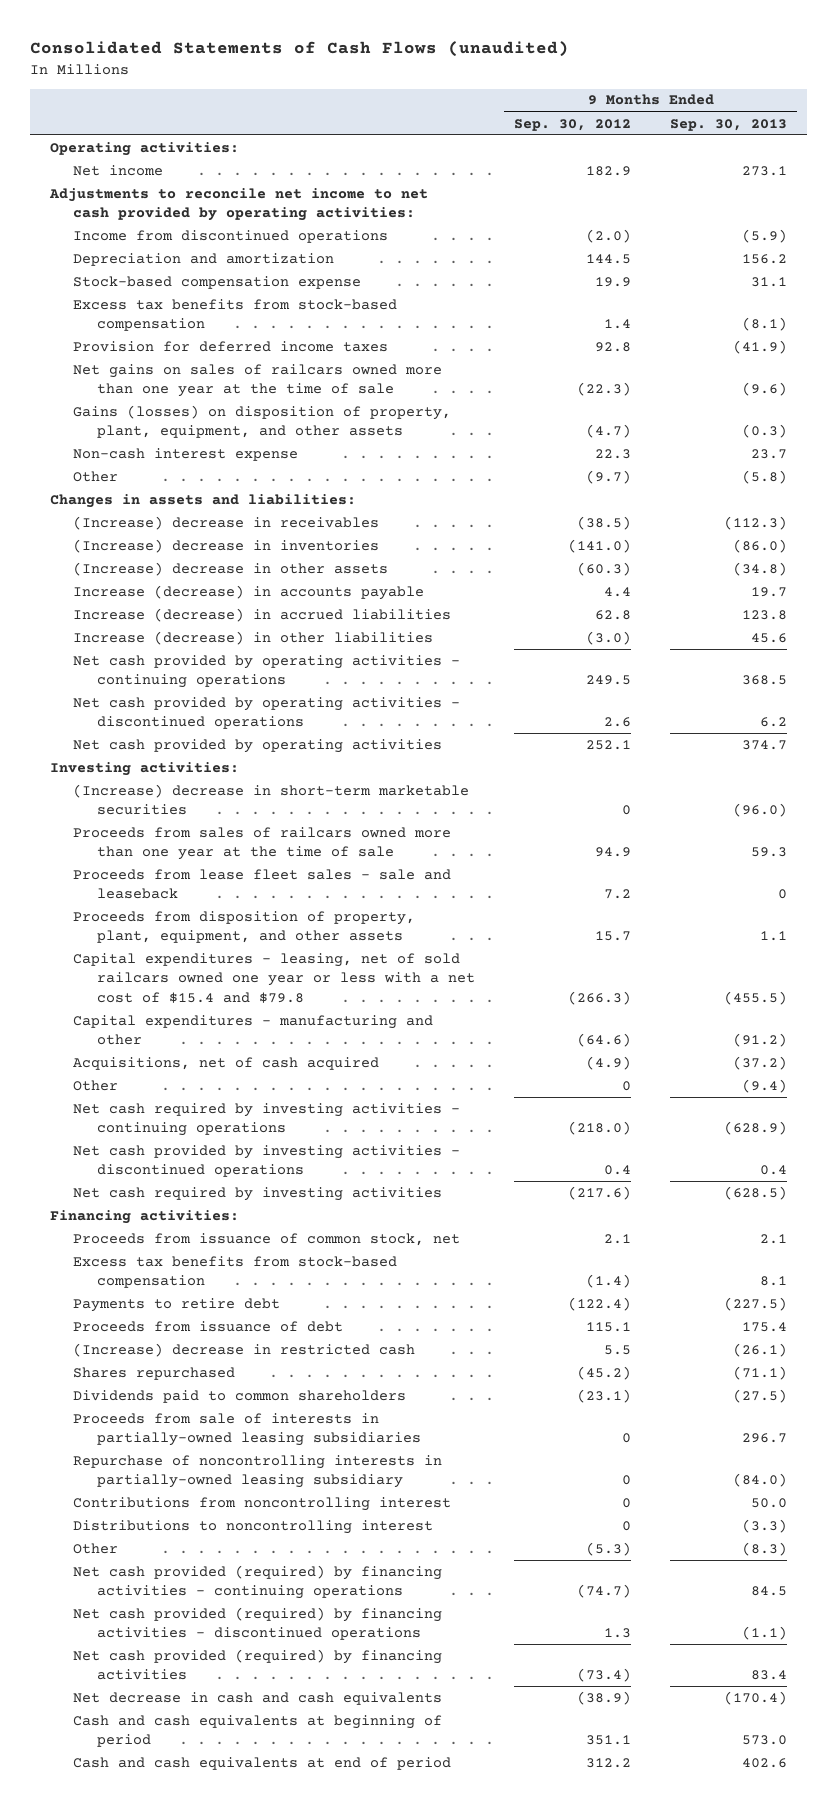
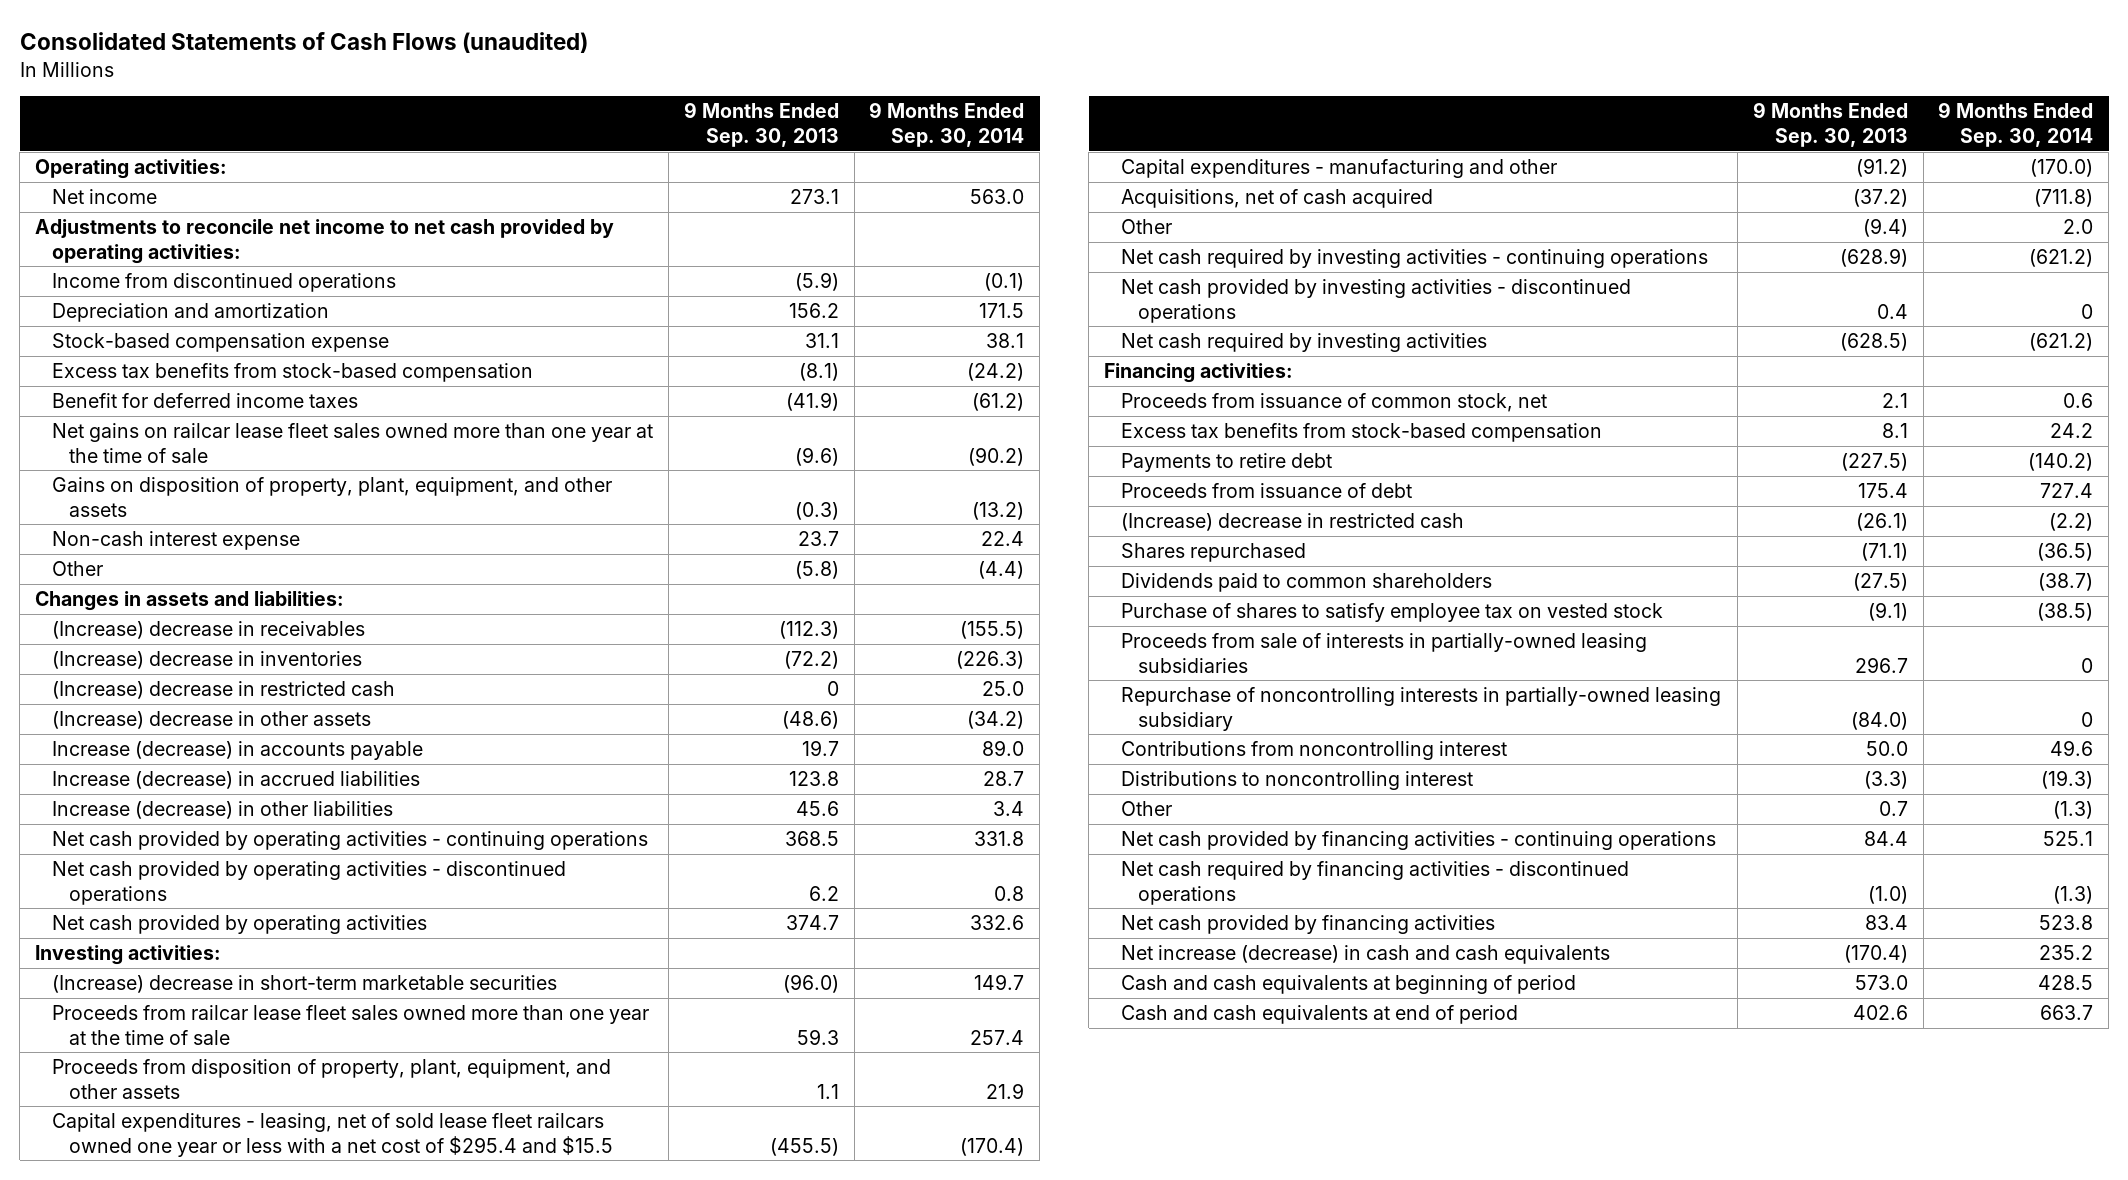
- | 9 Months Ended Sep. 30, 2012 | 9 Months Ended Sep. 30, 2013
+ | 9 Months Ended Sep. 30, 2013 | 9 Months Ended Sep. 30, 2014
- Provision for deferred income taxes | 92.8 | (41.9)
- Net gains on sales of railcars owned more than one year at the time of sale | (22.3) | (9.6)
- Gains (losses) on disposition of property, plant, equipment, and other assets | (4.7) | (0.3)
+ Benefit for deferred income taxes | (41.9) | (61.2)
+ Net gains on railcar lease fleet sales owned more than one year at the time of sale | (9.6) | (90.2)
+ Gains on disposition of property, plant, equipment, and other assets | (0.3) | (13.2)
- (Increase) decrease in inventories | (141.0) | (86.0)
- (Increase) decrease in other assets | (60.3) | (34.8)
+ (Increase) decrease in inventories | (72.2) | (226.3)
+ (Increase) decrease in restricted cash | 0 | 25.0
+ (Increase) decrease in other assets | (48.6) | (34.2)
- Proceeds from sales of railcars owned more than one year at the time of sale | 94.9 | 59.3
- Proceeds from lease fleet sales - sale and leaseback | 7.2 | 0
+ Proceeds from railcar lease fleet sales owned more than one year at the time of sale | 59.3 | 257.4
- Capital expenditures - leasing, net of sold railcars owned one year or less with a net cost of $15.4 and $79.8 | (266.3) | (455.5)
+ Capital expenditures - leasing, net of sold lease fleet railcars owned one year or less with a net cost of $295.4 and $15.5 | (455.5) | (170.4)
+ Purchase of shares to satisfy employee tax on vested stock | (9.1) | (38.5)
- Other | (5.3) | (8.3)
- Net cash provided (required) by financing activities - continuing operations | (74.7) | 84.5
- Net cash provided (required) by financing activities - discontinued operations | 1.3 | (1.1)
- Net cash provided (required) by financing activities | (73.4) | 83.4
- Net decrease in cash and cash equivalents | (38.9) | (170.4)
+ Other | 0.7 | (1.3)
+ Net cash provided by financing activities - continuing operations | 84.4 | 525.1
+ Net cash required by financing activities - discontinued operations | (1.0) | (1.3)
+ Net cash provided by financing activities | 83.4 | 523.8
+ Net increase (decrease) in cash and cash equivalents | (170.4) | 235.2

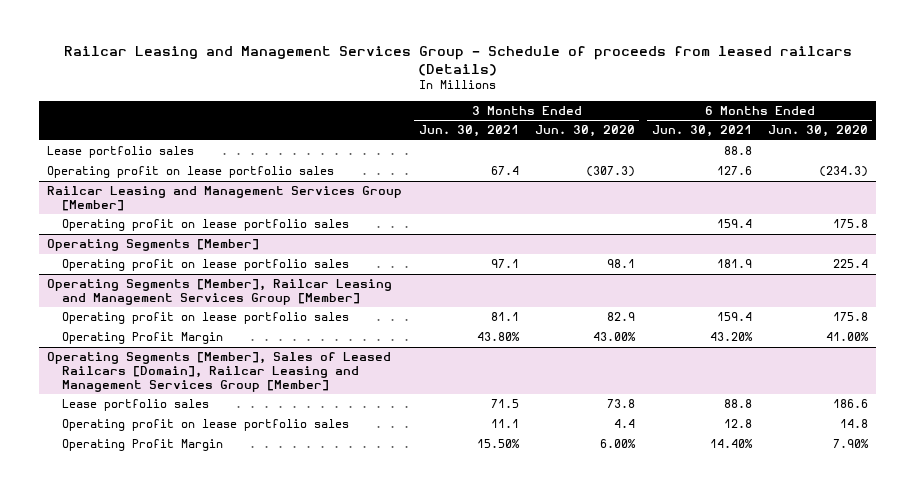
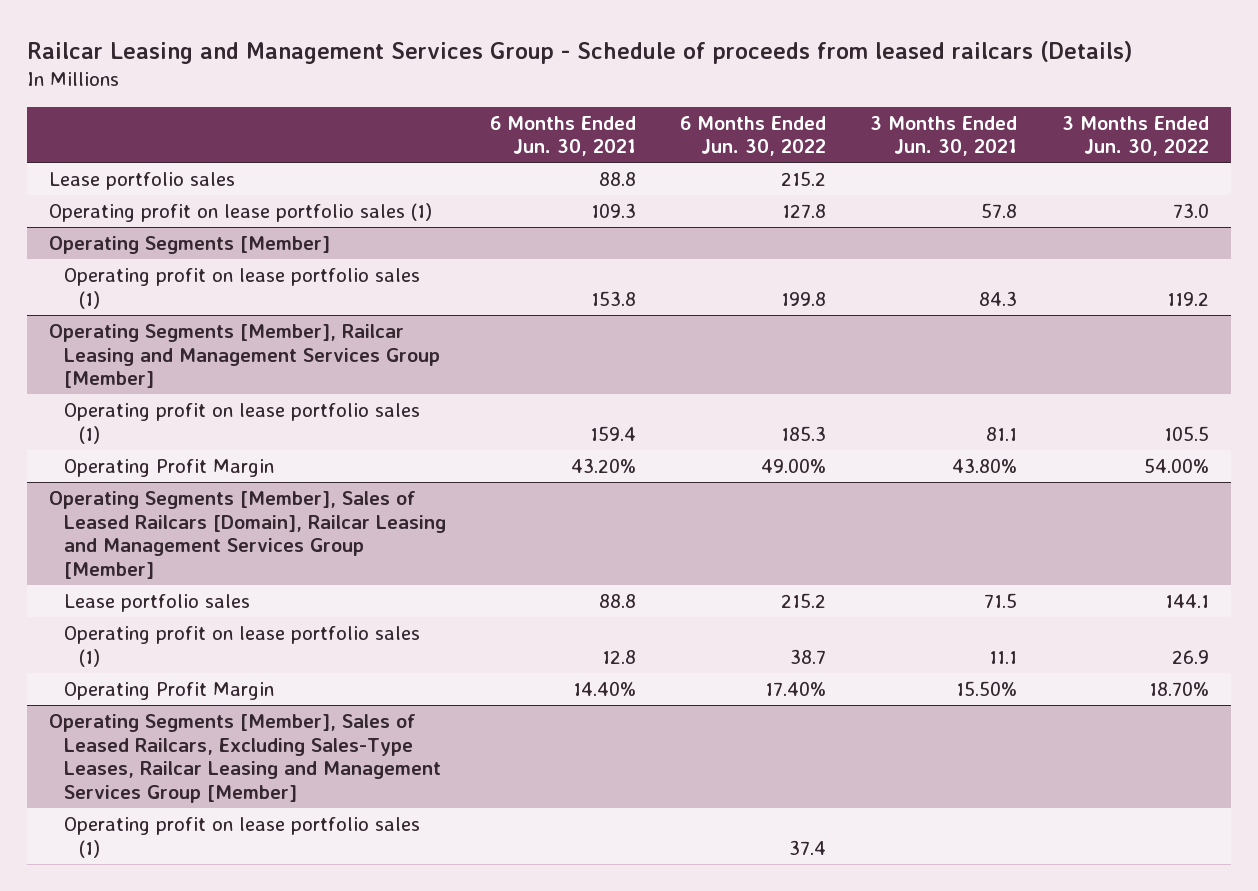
- | 3 Months Ended Jun. 30, 2021 | 3 Months Ended Jun. 30, 2020 | 6 Months Ended Jun. 30, 2021 | 6 Months Ended Jun. 30, 2020
+ | 6 Months Ended Jun. 30, 2021 | 6 Months Ended Jun. 30, 2022 | 3 Months Ended Jun. 30, 2021 | 3 Months Ended Jun. 30, 2022
- Operating profit on lease portfolio sales | 67.4 | (307.3) | 127.6 | (234.3)
- Railcar Leasing and Management Services Group [Member]
- Operating profit on lease portfolio sales | | | 159.4 | 175.8
+ Operating profit on lease portfolio sales (1) | 109.3 | 127.8 | 57.8 | 73.0
@ Operating Segments [Member]
- Operating profit on lease portfolio sales | 97.1 | 98.1 | 181.9 | 225.4
+ Operating profit on lease portfolio sales (1) | 153.8 | 199.8 | 84.3 | 119.2
@ Operating Segments [Member], Railcar Leasing and Management Services Group [Member]
- Operating profit on lease portfolio sales | 81.1 | 82.9 | 159.4 | 175.8
+ Operating profit on lease portfolio sales (1) | 159.4 | 185.3 | 81.1 | 105.5
@ Operating Segments [Member], Sales of Leased Railcars [Domain], Railcar Leasing and Management Services Group [Member]
- Operating profit on lease portfolio sales | 11.1 | 4.4 | 12.8 | 14.8
+ Operating profit on lease portfolio sales (1) | 12.8 | 38.7 | 11.1 | 26.9
+ Operating Segments [Member], Sales of Leased Railcars, Excluding Sales-Type Leases, Railcar Leasing and Management Services Group [Member]
+ Operating profit on lease portfolio sales (1) | | 37.4 | |

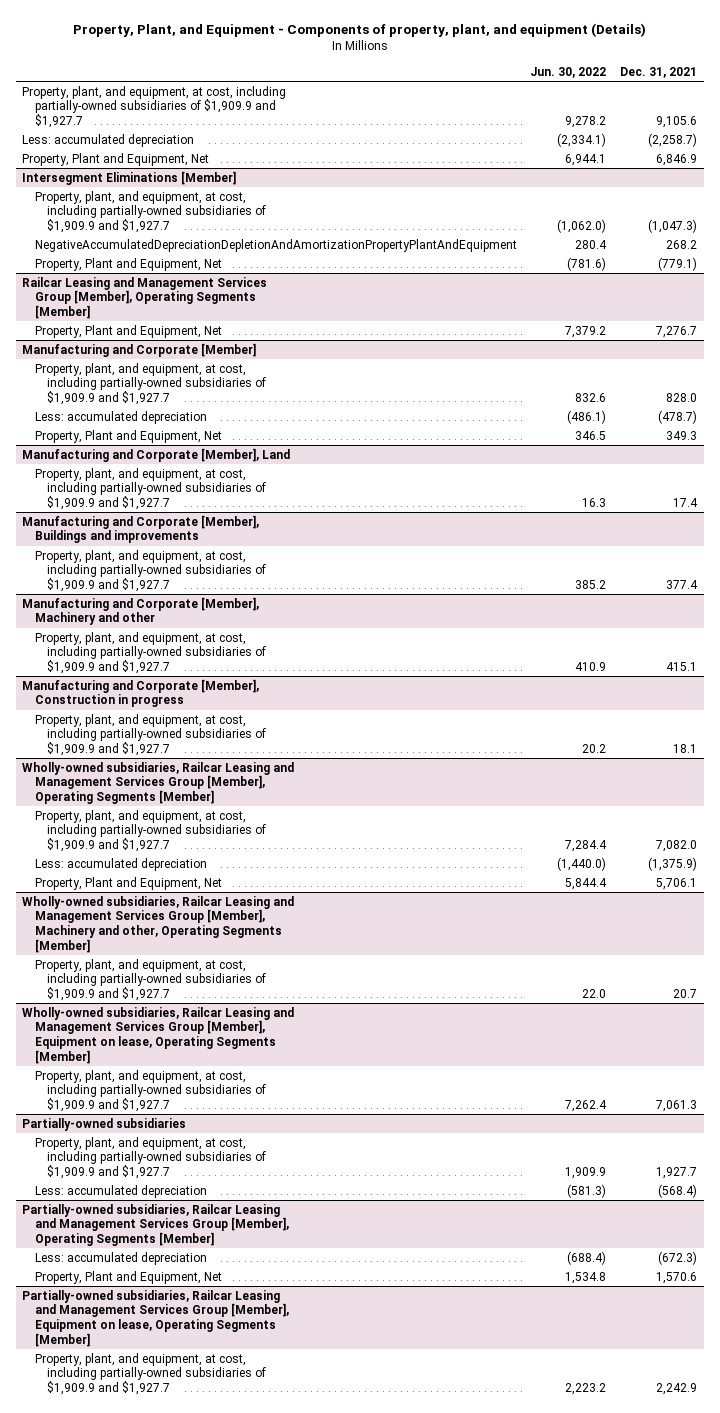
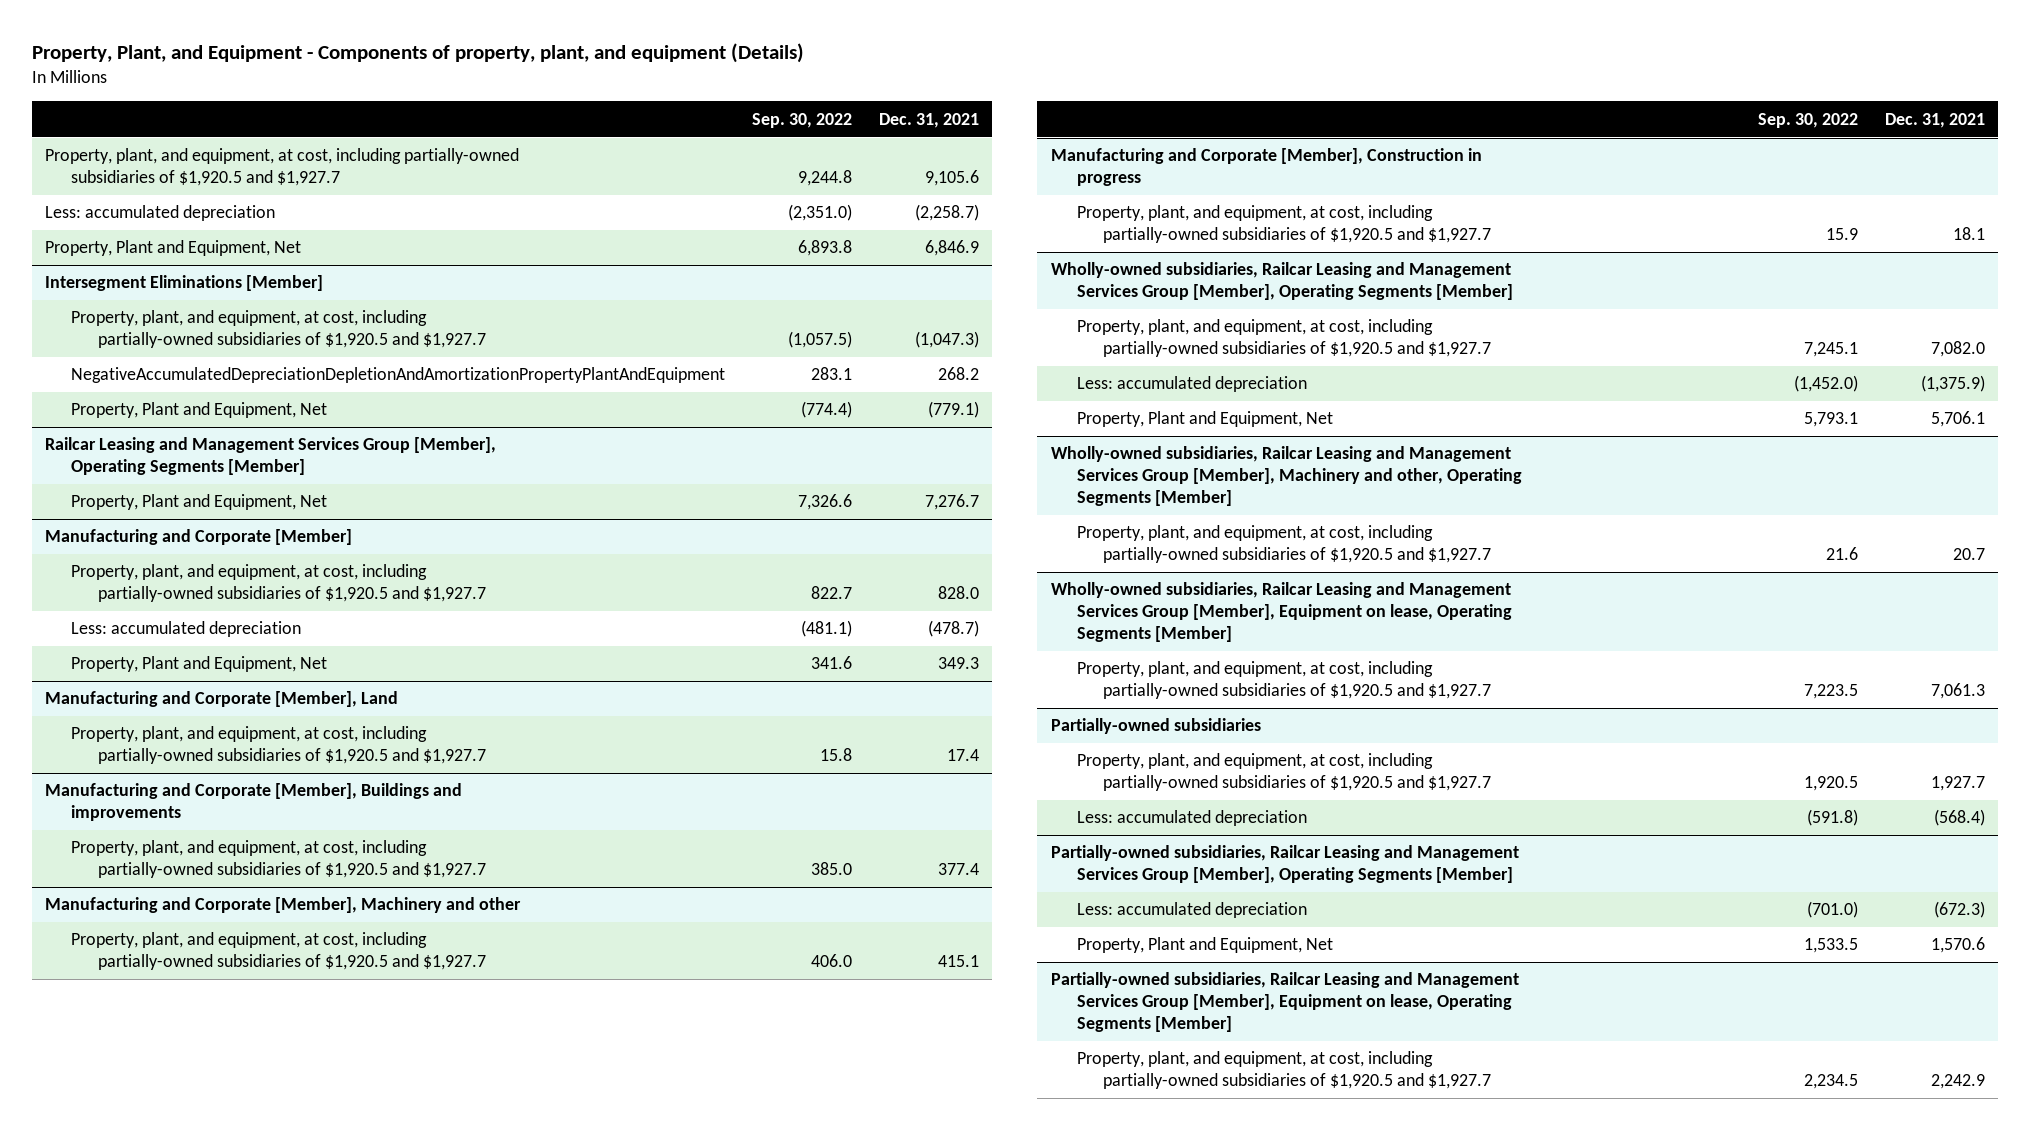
- | Jun. 30, 2022 | Dec. 31, 2021
+ | Sep. 30, 2022 | Dec. 31, 2021
- Property, plant, and equipment, at cost, including partially-owned subsidiaries of $1,909.9 and $1,927.7 | 9,278.2 | 9,105.6
+ Property, plant, and equipment, at cost, including partially-owned subsidiaries of $1,920.5 and $1,927.7 | 9,244.8 | 9,105.6
@ Intersegment Eliminations [Member]
- Property, plant, and equipment, at cost, including partially-owned subsidiaries of $1,909.9 and $1,927.7 | (1,062.0) | (1,047.3)
+ Property, plant, and equipment, at cost, including partially-owned subsidiaries of $1,920.5 and $1,927.7 | (1,057.5) | (1,047.3)
@ Manufacturing and Corporate [Member]
- Property, plant, and equipment, at cost, including partially-owned subsidiaries of $1,909.9 and $1,927.7 | 832.6 | 828.0
+ Property, plant, and equipment, at cost, including partially-owned subsidiaries of $1,920.5 and $1,927.7 | 822.7 | 828.0
@ Manufacturing and Corporate [Member], Land
- Property, plant, and equipment, at cost, including partially-owned subsidiaries of $1,909.9 and $1,927.7 | 16.3 | 17.4
+ Property, plant, and equipment, at cost, including partially-owned subsidiaries of $1,920.5 and $1,927.7 | 15.8 | 17.4
@ Manufacturing and Corporate [Member], Buildings and improvements
- Property, plant, and equipment, at cost, including partially-owned subsidiaries of $1,909.9 and $1,927.7 | 385.2 | 377.4
+ Property, plant, and equipment, at cost, including partially-owned subsidiaries of $1,920.5 and $1,927.7 | 385.0 | 377.4
@ Manufacturing and Corporate [Member], Machinery and other
- Property, plant, and equipment, at cost, including partially-owned subsidiaries of $1,909.9 and $1,927.7 | 410.9 | 415.1
+ Property, plant, and equipment, at cost, including partially-owned subsidiaries of $1,920.5 and $1,927.7 | 406.0 | 415.1
@ Manufacturing and Corporate [Member], Construction in progress
- Property, plant, and equipment, at cost, including partially-owned subsidiaries of $1,909.9 and $1,927.7 | 20.2 | 18.1
+ Property, plant, and equipment, at cost, including partially-owned subsidiaries of $1,920.5 and $1,927.7 | 15.9 | 18.1
@ Wholly-owned subsidiaries, Railcar Leasing and Management Services Group [Member], Operating Segments [Member]
- Property, plant, and equipment, at cost, including partially-owned subsidiaries of $1,909.9 and $1,927.7 | 7,284.4 | 7,082.0
+ Property, plant, and equipment, at cost, including partially-owned subsidiaries of $1,920.5 and $1,927.7 | 7,245.1 | 7,082.0
@ Wholly-owned subsidiaries, Railcar Leasing and Management Services Group [Member], Machinery and other, Operating Segments [Member]
- Property, plant, and equipment, at cost, including partially-owned subsidiaries of $1,909.9 and $1,927.7 | 22.0 | 20.7
+ Property, plant, and equipment, at cost, including partially-owned subsidiaries of $1,920.5 and $1,927.7 | 21.6 | 20.7
@ Wholly-owned subsidiaries, Railcar Leasing and Management Services Group [Member], Equipment on lease, Operating Segments [Member]
- Property, plant, and equipment, at cost, including partially-owned subsidiaries of $1,909.9 and $1,927.7 | 7,262.4 | 7,061.3
+ Property, plant, and equipment, at cost, including partially-owned subsidiaries of $1,920.5 and $1,927.7 | 7,223.5 | 7,061.3
@ Partially-owned subsidiaries
- Property, plant, and equipment, at cost, including partially-owned subsidiaries of $1,909.9 and $1,927.7 | 1,909.9 | 1,927.7
+ Property, plant, and equipment, at cost, including partially-owned subsidiaries of $1,920.5 and $1,927.7 | 1,920.5 | 1,927.7
@ Partially-owned subsidiaries, Railcar Leasing and Management Services Group [Member], Equipment on lease, Operating Segments [Member]
- Property, plant, and equipment, at cost, including partially-owned subsidiaries of $1,909.9 and $1,927.7 | 2,223.2 | 2,242.9
+ Property, plant, and equipment, at cost, including partially-owned subsidiaries of $1,920.5 and $1,927.7 | 2,234.5 | 2,242.9

